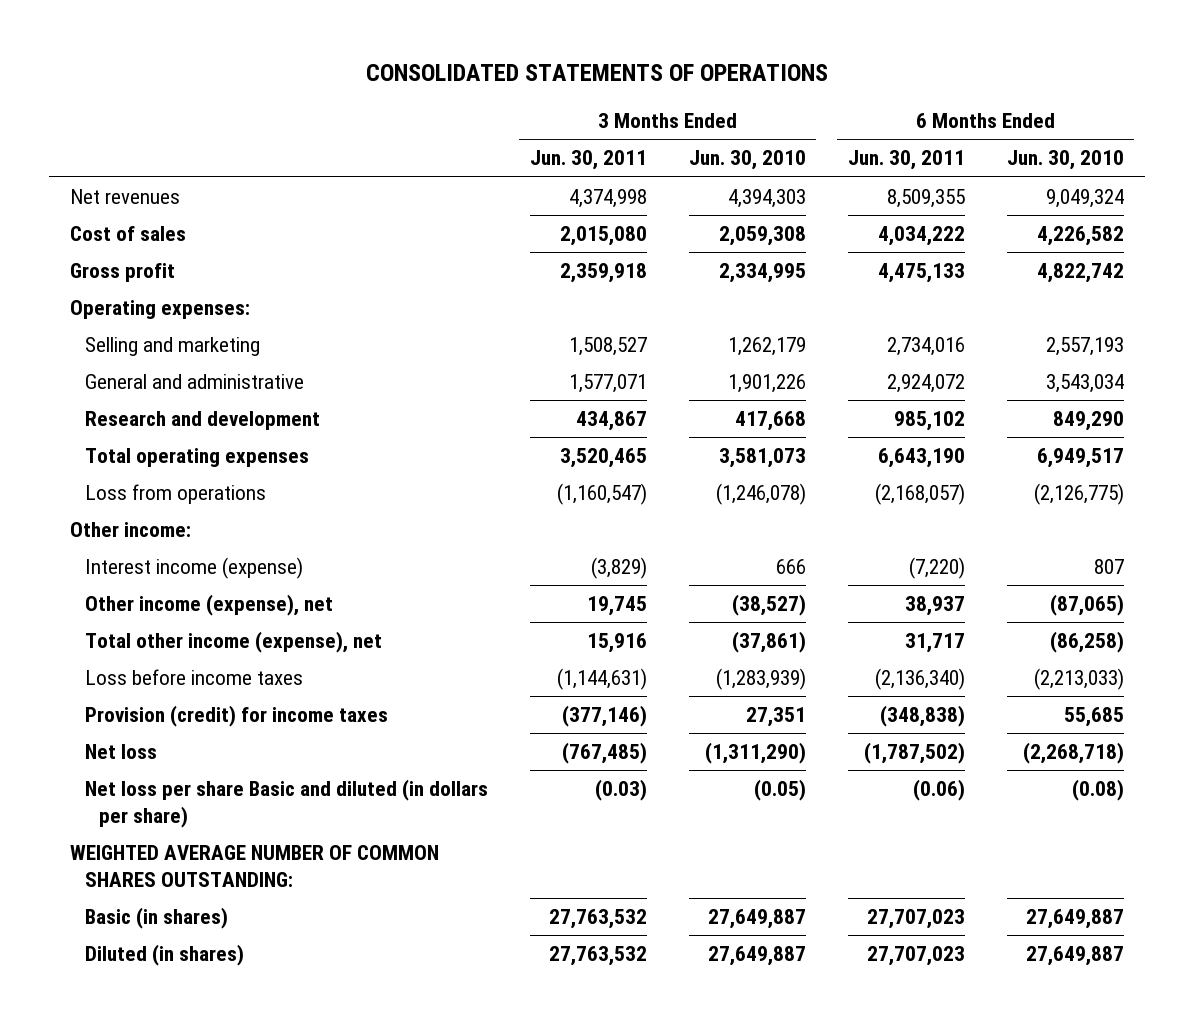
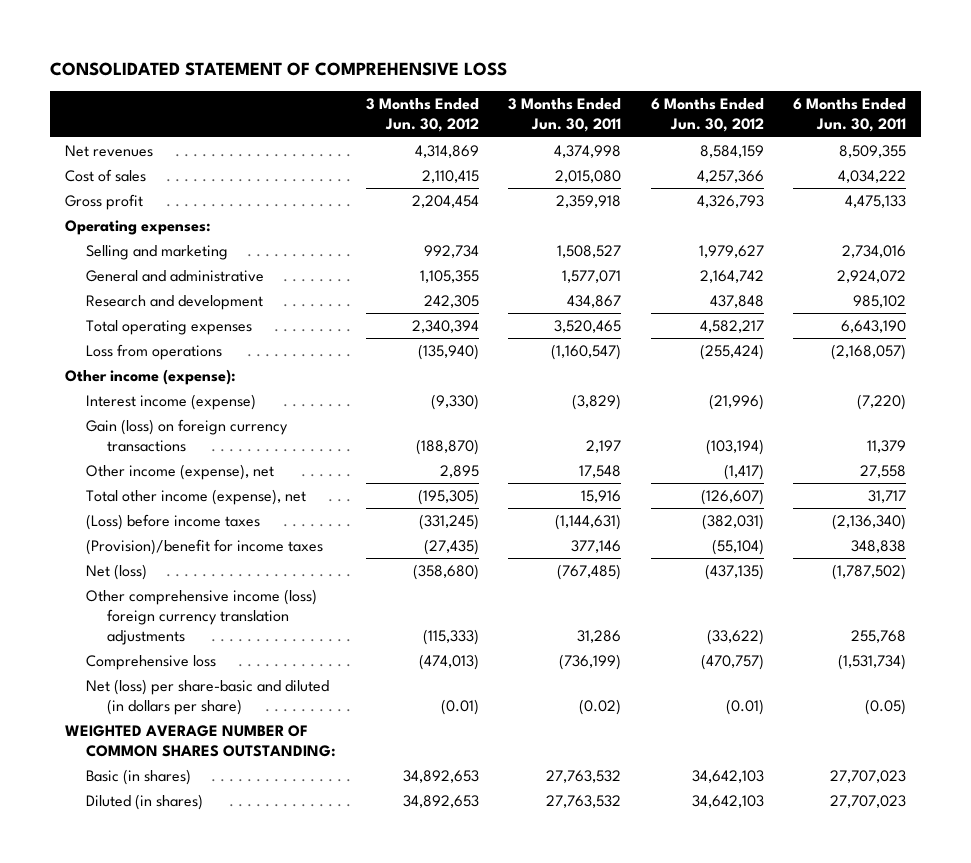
- CONSOLIDATED STATEMENTS OF OPERATIONS
+ CONSOLIDATED STATEMENT OF COMPREHENSIVE LOSS
- | 3 Months Ended Jun. 30, 2011 | 3 Months Ended Jun. 30, 2010 | 6 Months Ended Jun. 30, 2011 | 6 Months Ended Jun. 30, 2010
+ | 3 Months Ended Jun. 30, 2012 | 3 Months Ended Jun. 30, 2011 | 6 Months Ended Jun. 30, 2012 | 6 Months Ended Jun. 30, 2011
- Other income:
+ Other income (expense):
- Other income (expense), net | 19,745 | (38,527) | 38,937 | (87,065)
+ Gain (loss) on foreign currency transactions | (188,870) | 2,197 | (103,194) | 11,379
+ Other income (expense), net | 2,895 | 17,548 | (1,417) | 27,558
- Loss before income taxes | (1,144,631) | (1,283,939) | (2,136,340) | (2,213,033)
- Provision (credit) for income taxes | (377,146) | 27,351 | (348,838) | 55,685
- Net loss | (767,485) | (1,311,290) | (1,787,502) | (2,268,718)
- Net loss per share Basic and diluted (in dollars per share) | (0.03) | (0.05) | (0.06) | (0.08)
+ (Loss) before income taxes | (331,245) | (1,144,631) | (382,031) | (2,136,340)
+ (Provision)/benefit for income taxes | (27,435) | 377,146 | (55,104) | 348,838
+ Net (loss) | (358,680) | (767,485) | (437,135) | (1,787,502)
+ Other comprehensive income (loss) foreign currency translation adjustments | (115,333) | 31,286 | (33,622) | 255,768
+ Comprehensive loss | (474,013) | (736,199) | (470,757) | (1,531,734)
+ Net (loss) per share-basic and diluted (in dollars per share) | (0.01) | (0.02) | (0.01) | (0.05)

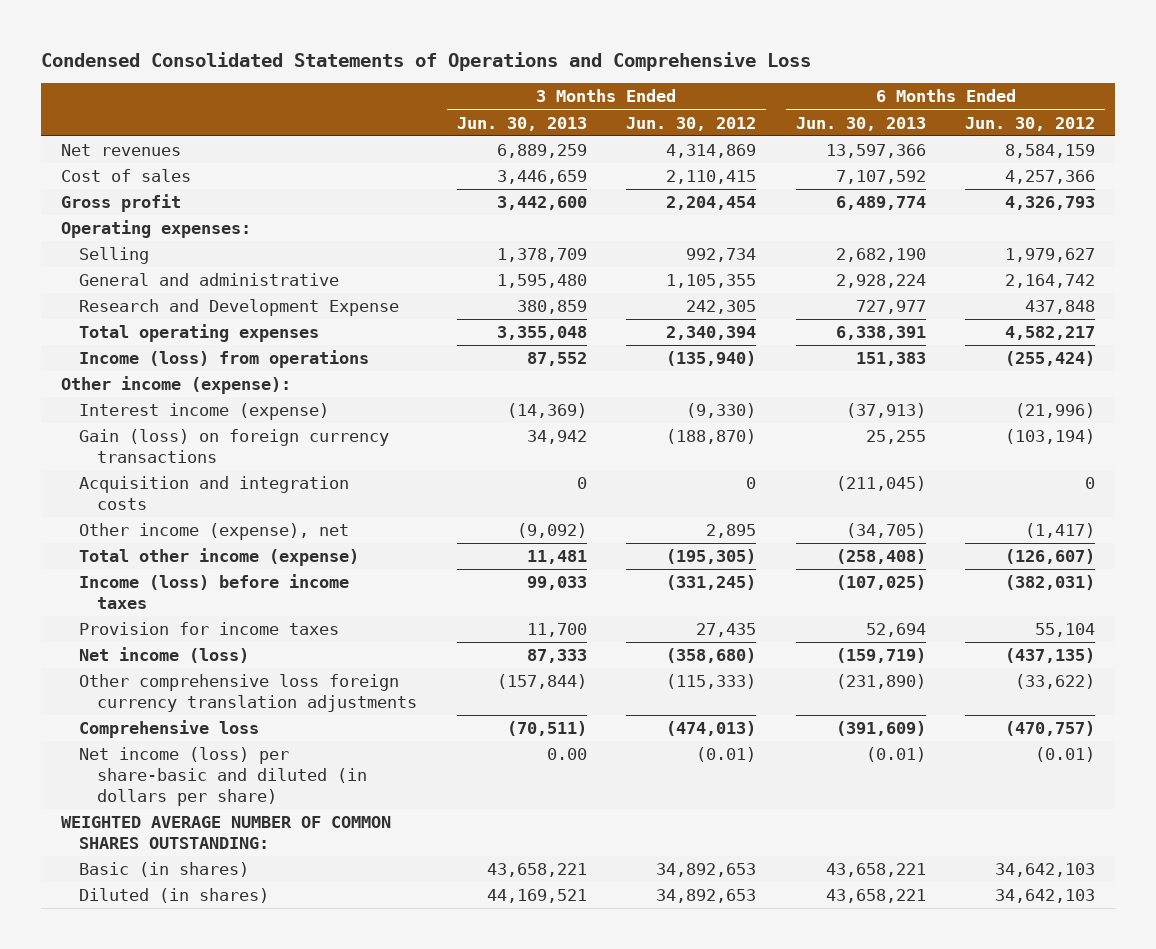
- CONSOLIDATED STATEMENT OF COMPREHENSIVE LOSS
+ Condensed Consolidated Statements of Operations and Comprehensive Loss
- | 3 Months Ended Jun. 30, 2012 | 3 Months Ended Jun. 30, 2011 | 6 Months Ended Jun. 30, 2012 | 6 Months Ended Jun. 30, 2011
+ | 3 Months Ended Jun. 30, 2013 | 3 Months Ended Jun. 30, 2012 | 6 Months Ended Jun. 30, 2013 | 6 Months Ended Jun. 30, 2012
- Selling and marketing | 992,734 | 1,508,527 | 1,979,627 | 2,734,016
+ Selling | 1,378,709 | 992,734 | 2,682,190 | 1,979,627
- Research and development | 242,305 | 434,867 | 437,848 | 985,102
+ Research and Development Expense | 380,859 | 242,305 | 727,977 | 437,848
- Loss from operations | (135,940) | (1,160,547) | (255,424) | (2,168,057)
+ Income (loss) from operations | 87,552 | (135,940) | 151,383 | (255,424)
+ Acquisition and integration costs | 0 | 0 | (211,045) | 0
- Total other income (expense), net | (195,305) | 15,916 | (126,607) | 31,717
- (Loss) before income taxes | (331,245) | (1,144,631) | (382,031) | (2,136,340)
- (Provision)/benefit for income taxes | (27,435) | 377,146 | (55,104) | 348,838
- Net (loss) | (358,680) | (767,485) | (437,135) | (1,787,502)
- Other comprehensive income (loss) foreign currency translation adjustments | (115,333) | 31,286 | (33,622) | 255,768
+ Total other income (expense) | 11,481 | (195,305) | (258,408) | (126,607)
+ Income (loss) before income taxes | 99,033 | (331,245) | (107,025) | (382,031)
+ Provision for income taxes | 11,700 | 27,435 | 52,694 | 55,104
+ Net income (loss) | 87,333 | (358,680) | (159,719) | (437,135)
+ Other comprehensive loss foreign currency translation adjustments | (157,844) | (115,333) | (231,890) | (33,622)
- Net (loss) per share-basic and diluted (in dollars per share) | (0.01) | (0.02) | (0.01) | (0.05)
+ Net income (loss) per share-basic and diluted (in dollars per share) | 0.00 | (0.01) | (0.01) | (0.01)

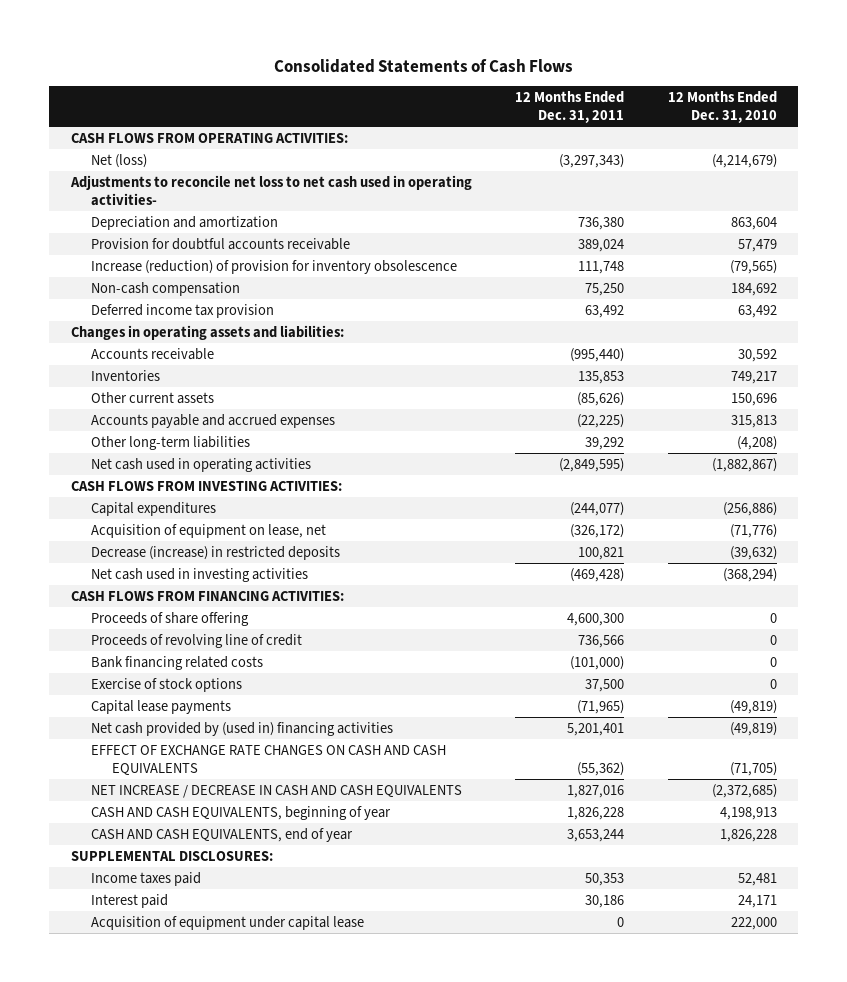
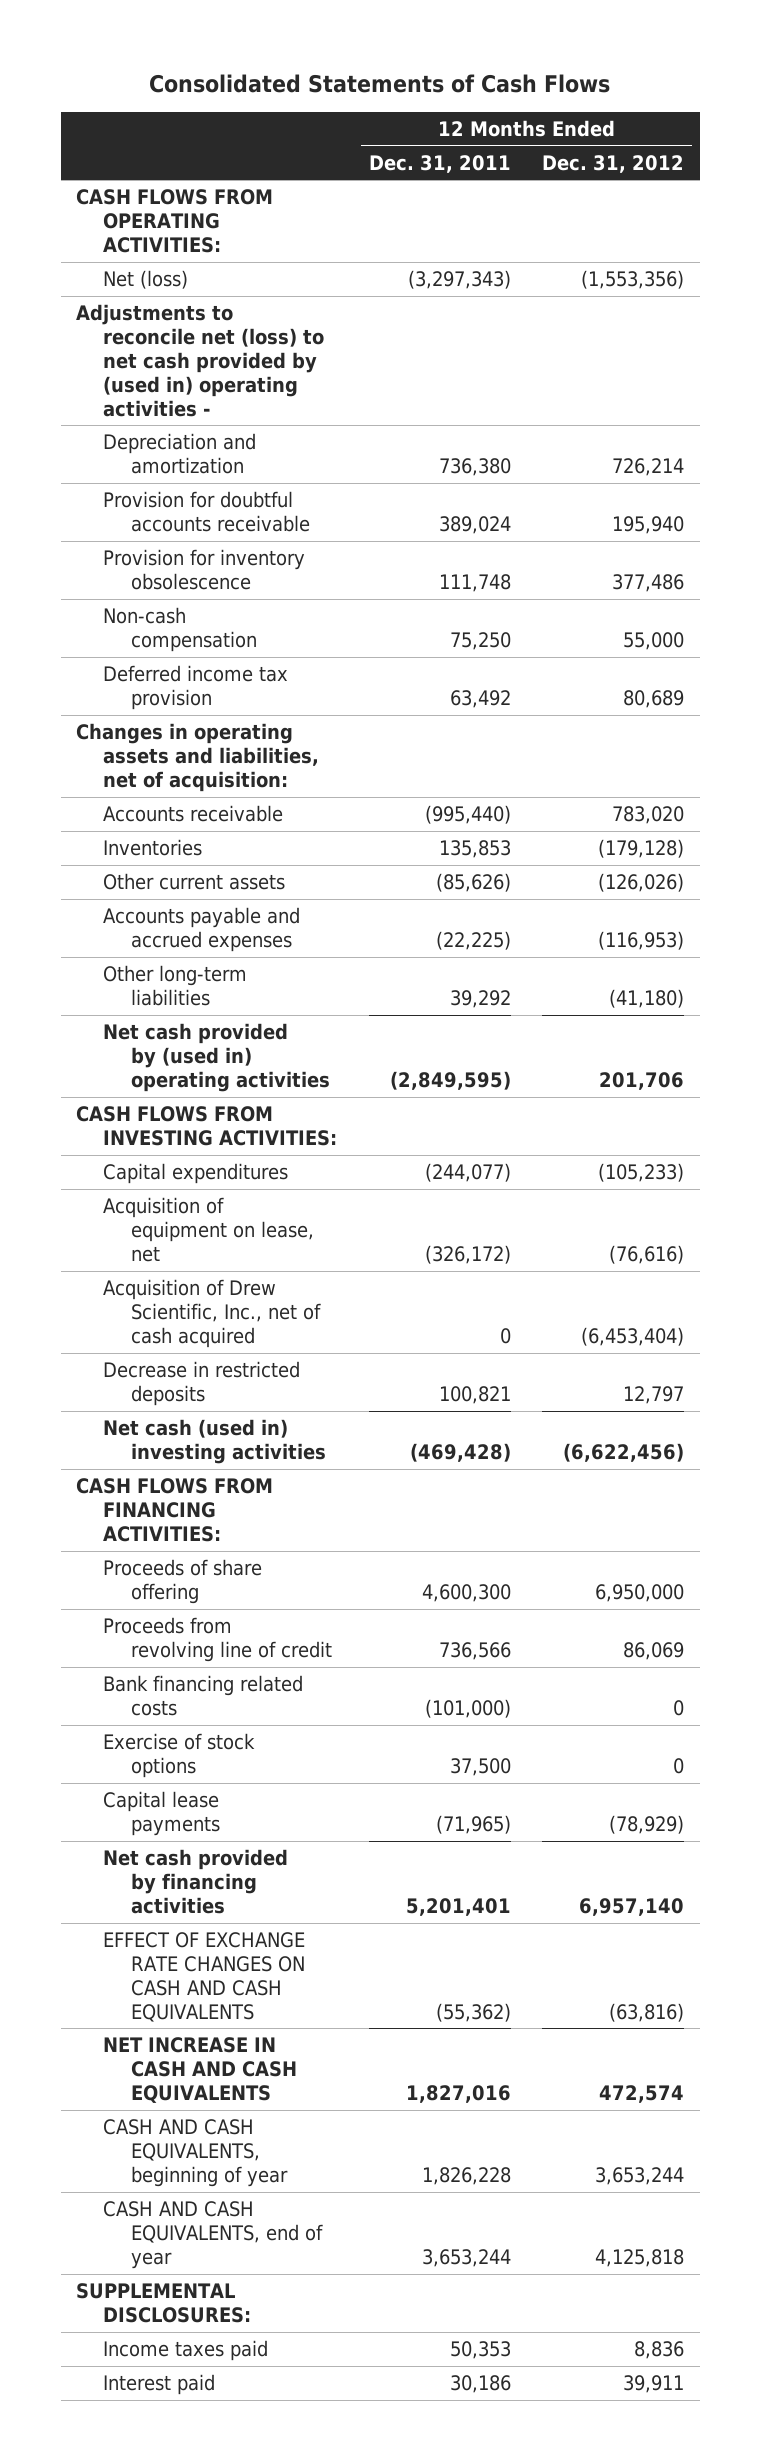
- | 12 Months Ended Dec. 31, 2011 | 12 Months Ended Dec. 31, 2010
+ | 12 Months Ended Dec. 31, 2011 | 12 Months Ended Dec. 31, 2012
- Adjustments to reconcile net loss to net cash used in operating activities-
+ Adjustments to reconcile net (loss) to net cash provided by (used in) operating activities -
- Increase (reduction) of provision for inventory obsolescence | 111,748 | (79,565)
+ Provision for inventory obsolescence | 111,748 | 377,486
- Changes in operating assets and liabilities:
+ Changes in operating assets and liabilities, net of acquisition:
- Net cash used in operating activities | (2,849,595) | (1,882,867)
+ Net cash provided by (used in) operating activities | (2,849,595) | 201,706
- Decrease (increase) in restricted deposits | 100,821 | (39,632)
- Net cash used in investing activities | (469,428) | (368,294)
+ Acquisition of Drew Scientific, Inc., net of cash acquired | 0 | (6,453,404)
+ Decrease in restricted deposits | 100,821 | 12,797
+ Net cash (used in) investing activities | (469,428) | (6,622,456)
- Proceeds of revolving line of credit | 736,566 | 0
+ Proceeds from revolving line of credit | 736,566 | 86,069
- Net cash provided by (used in) financing activities | 5,201,401 | (49,819)
+ Net cash provided by financing activities | 5,201,401 | 6,957,140
- NET INCREASE / DECREASE IN CASH AND CASH EQUIVALENTS | 1,827,016 | (2,372,685)
+ NET INCREASE IN CASH AND CASH EQUIVALENTS | 1,827,016 | 472,574
- Acquisition of equipment under capital lease | 0 | 222,000

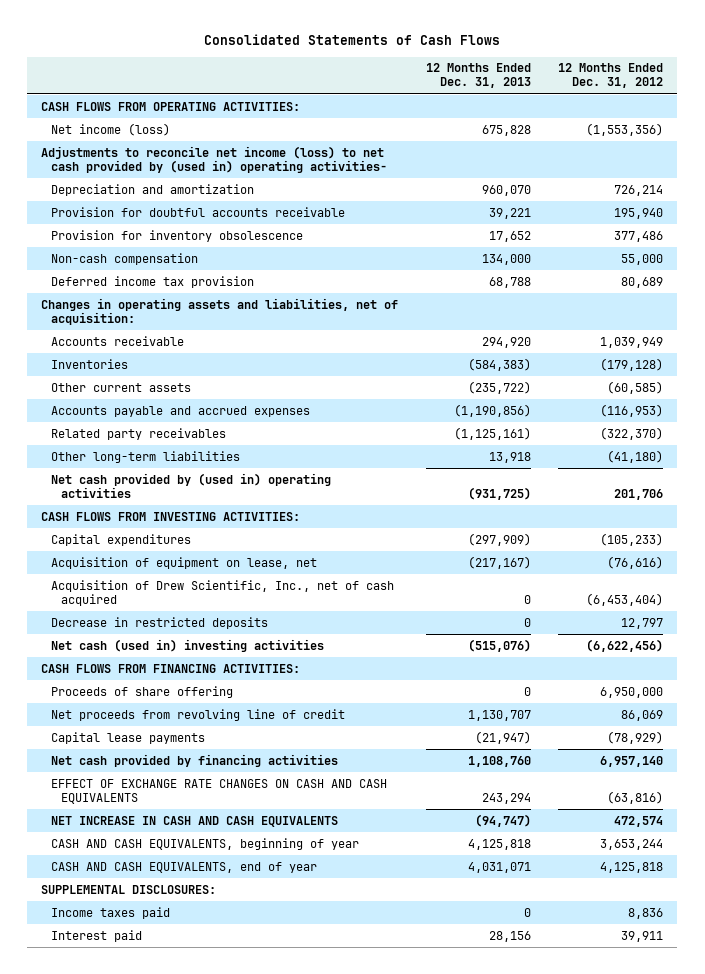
- | 12 Months Ended Dec. 31, 2011 | 12 Months Ended Dec. 31, 2012
+ | 12 Months Ended Dec. 31, 2013 | 12 Months Ended Dec. 31, 2012
- Net (loss) | (3,297,343) | (1,553,356)
- Adjustments to reconcile net (loss) to net cash provided by (used in) operating activities -
+ Net income (loss) | 675,828 | (1,553,356)
+ Adjustments to reconcile net income (loss) to net cash provided by (used in) operating activities-
- Accounts receivable | (995,440) | 783,020
+ Accounts receivable | 294,920 | 1,039,949
- Other current assets | (85,626) | (126,026)
+ Other current assets | (235,722) | (60,585)
+ Related party receivables | (1,125,161) | (322,370)
- Proceeds from revolving line of credit | 736,566 | 86,069
- Bank financing related costs | (101,000) | 0
- Exercise of stock options | 37,500 | 0
+ Net proceeds from revolving line of credit | 1,130,707 | 86,069

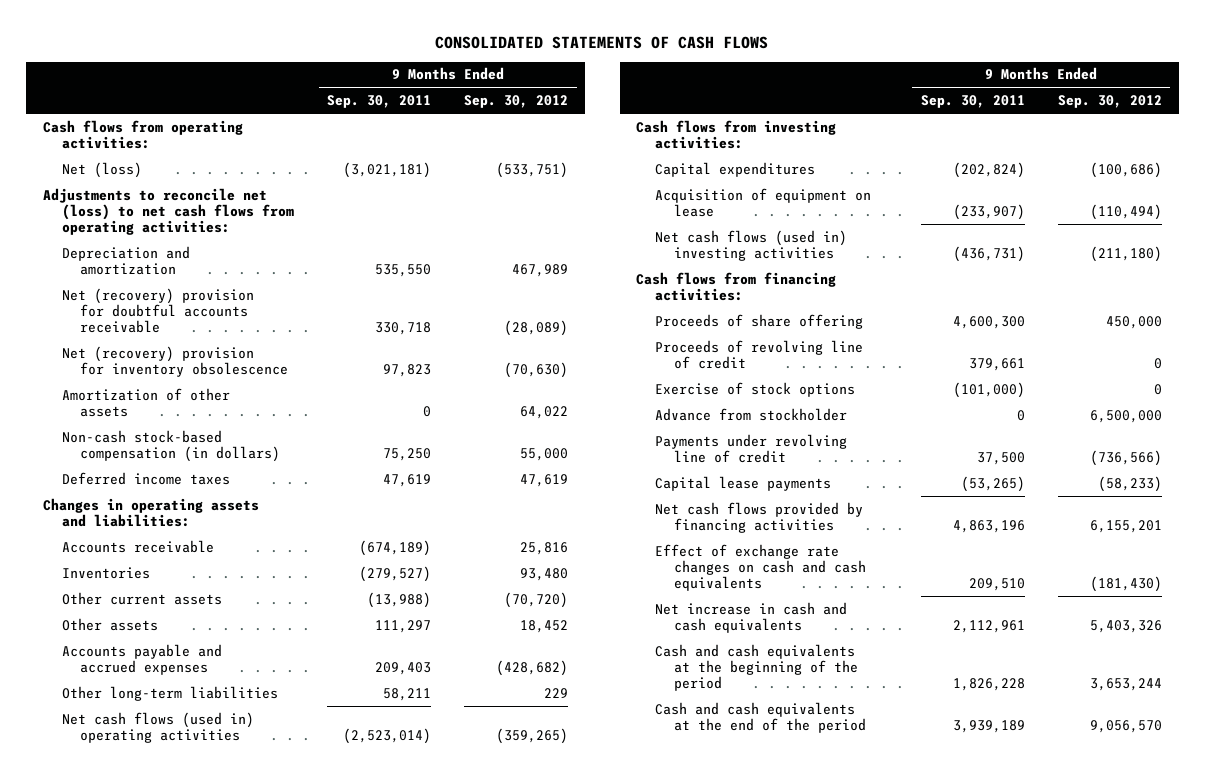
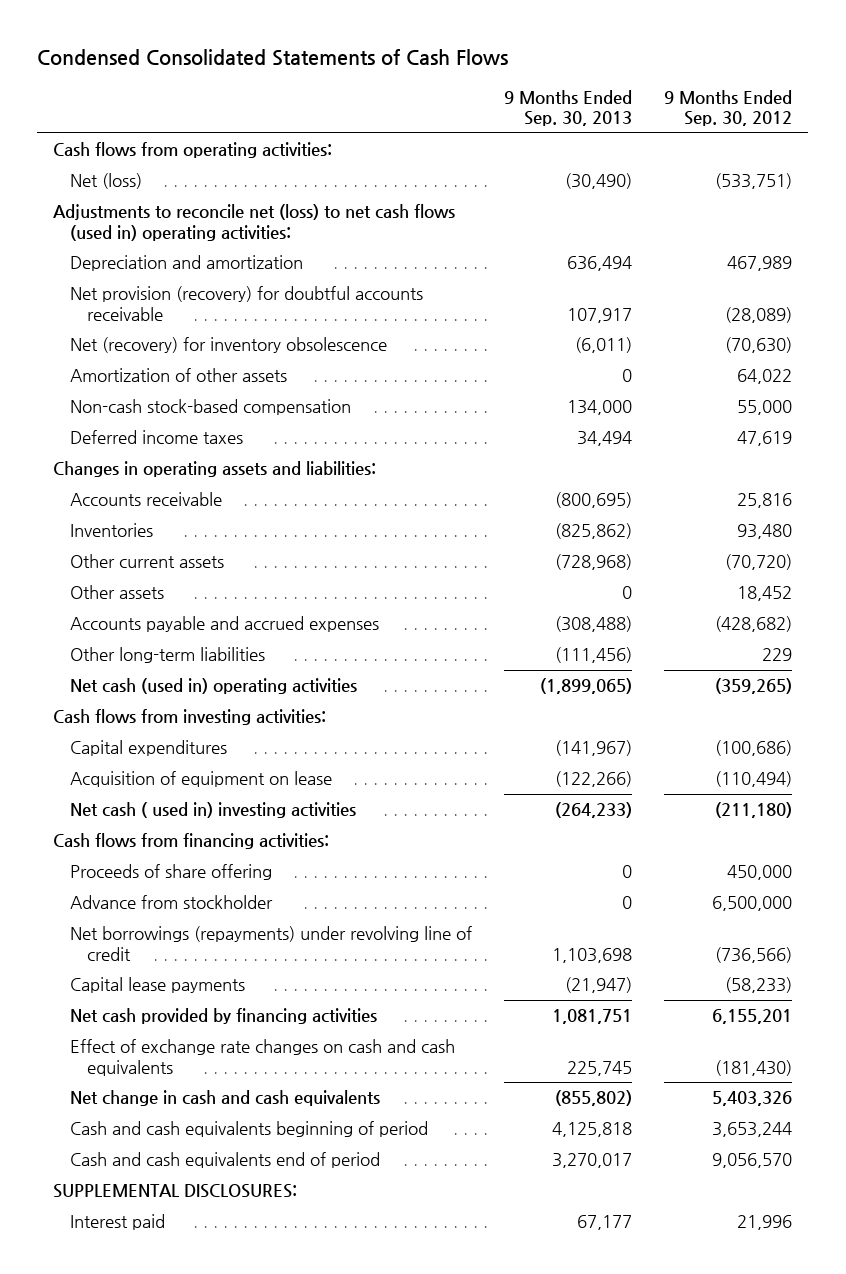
- CONSOLIDATED STATEMENTS OF CASH FLOWS
+ Condensed Consolidated Statements of Cash Flows
- | 9 Months Ended Sep. 30, 2011 | 9 Months Ended Sep. 30, 2012
+ | 9 Months Ended Sep. 30, 2013 | 9 Months Ended Sep. 30, 2012
- Adjustments to reconcile net (loss) to net cash flows from operating activities:
+ Adjustments to reconcile net (loss) to net cash flows (used in) operating activities:
- Net (recovery) provision for doubtful accounts receivable | 330,718 | (28,089)
- Net (recovery) provision for inventory obsolescence | 97,823 | (70,630)
+ Net provision (recovery) for doubtful accounts receivable | 107,917 | (28,089)
+ Net (recovery) for inventory obsolescence | (6,011) | (70,630)
- Non-cash stock-based compensation (in dollars) | 75,250 | 55,000
+ Non-cash stock-based compensation | 134,000 | 55,000
- Net cash flows (used in) operating activities | (2,523,014) | (359,265)
+ Net cash (used in) operating activities | (1,899,065) | (359,265)
- Net cash flows (used in) investing activities | (436,731) | (211,180)
+ Net cash ( used in) investing activities | (264,233) | (211,180)
- Proceeds of revolving line of credit | 379,661 | 0
- Exercise of stock options | (101,000) | 0
- Payments under revolving line of credit | 37,500 | (736,566)
+ Net borrowings (repayments) under revolving line of credit | 1,103,698 | (736,566)
- Net cash flows provided by financing activities | 4,863,196 | 6,155,201
+ Net cash provided by financing activities | 1,081,751 | 6,155,201
- Net increase in cash and cash equivalents | 2,112,961 | 5,403,326
- Cash and cash equivalents at the beginning of the period | 1,826,228 | 3,653,244
- Cash and cash equivalents at the end of the period | 3,939,189 | 9,056,570
+ Net change in cash and cash equivalents | (855,802) | 5,403,326
+ Cash and cash equivalents beginning of period | 4,125,818 | 3,653,244
+ Cash and cash equivalents end of period | 3,270,017 | 9,056,570
+ SUPPLEMENTAL DISCLOSURES:
+ Interest paid | 67,177 | 21,996

